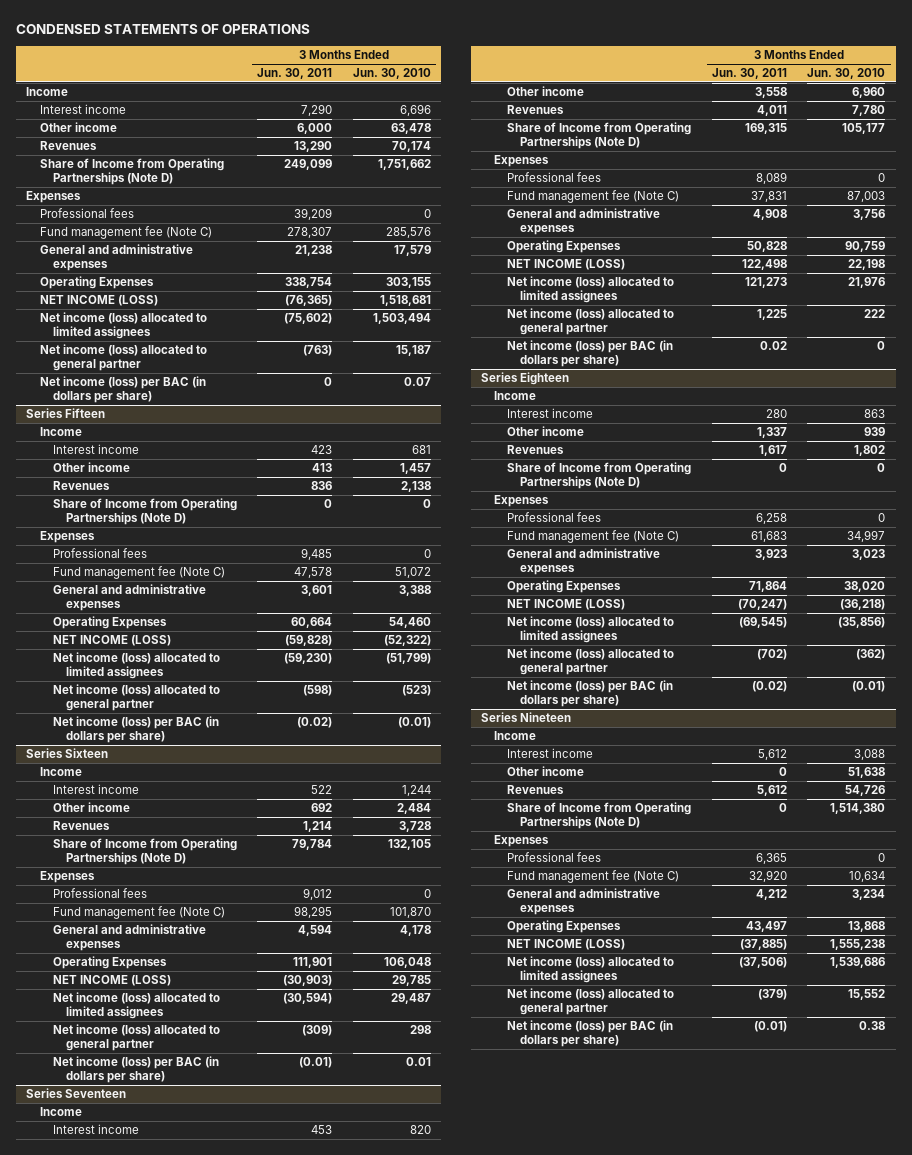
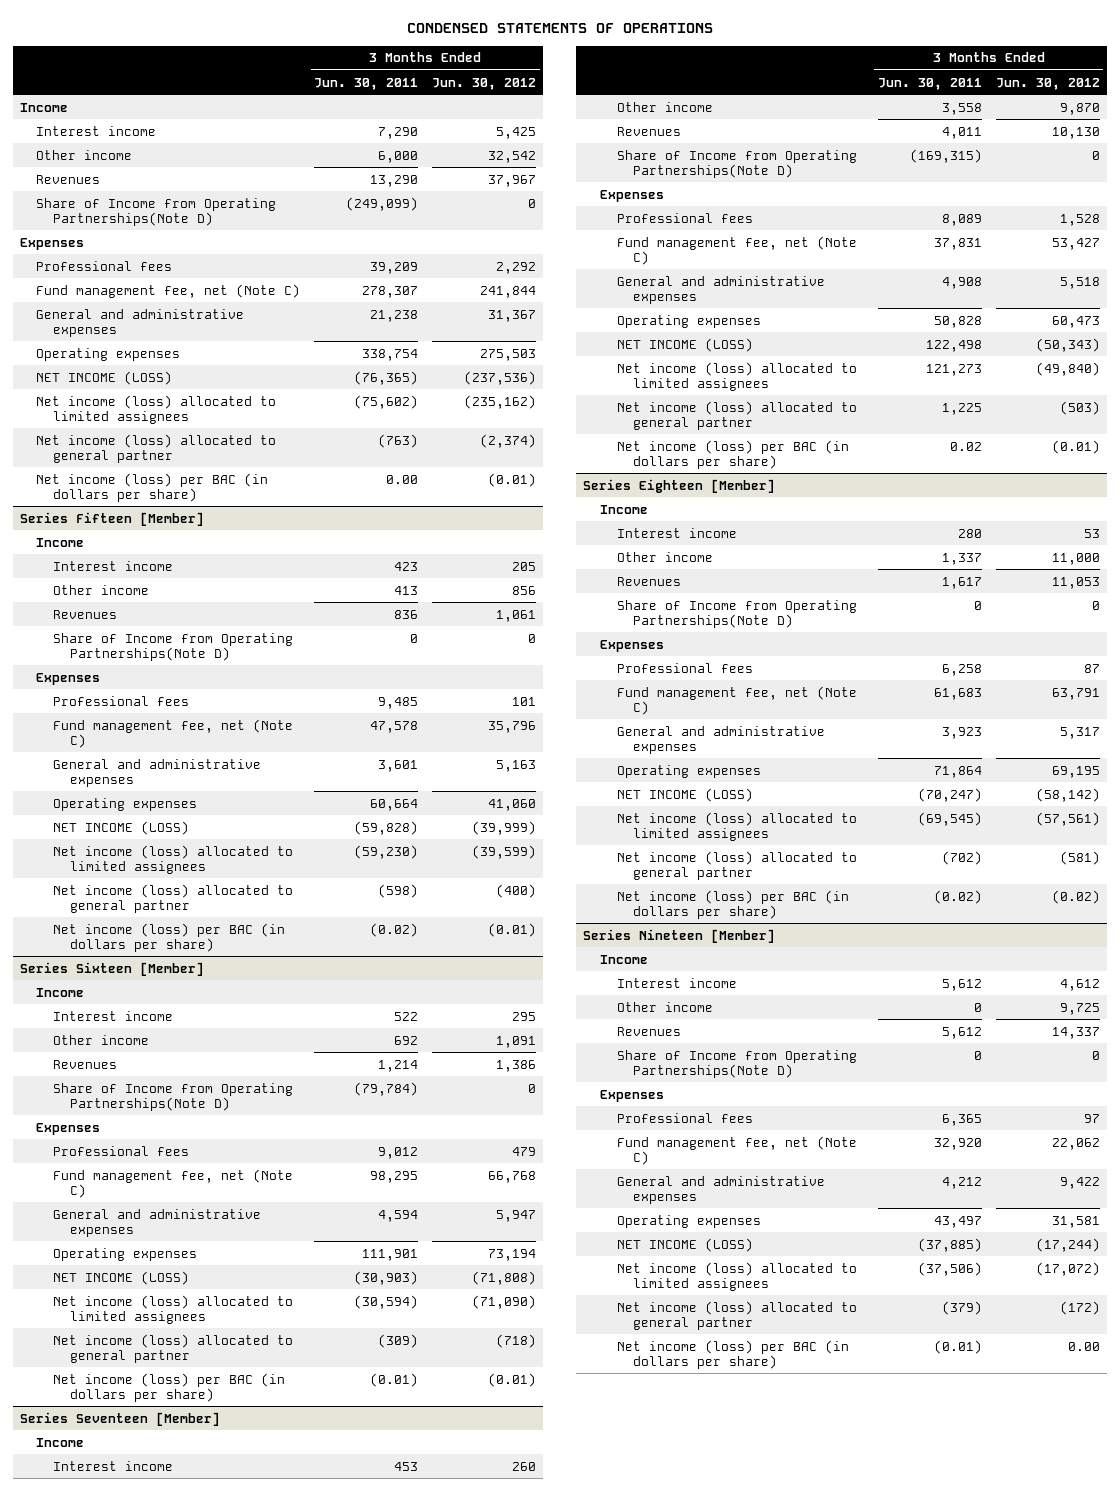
- | 3 Months Ended Jun. 30, 2011 | 3 Months Ended Jun. 30, 2010
+ | 3 Months Ended Jun. 30, 2011 | 3 Months Ended Jun. 30, 2012
- Share of Income from Operating Partnerships (Note D) | 249,099 | 1,751,662
+ Share of Income from Operating Partnerships(Note D) | (249,099) | 0
- Fund management fee (Note C) | 278,307 | 285,576
+ Fund management fee, net (Note C) | 278,307 | 241,844
- Operating Expenses | 338,754 | 303,155
+ Operating expenses | 338,754 | 275,503
- Net income (loss) per BAC (in dollars per share) | 0 | 0.07
- Series Fifteen
+ Net income (loss) per BAC (in dollars per share) | 0.00 | (0.01)
+ Series Fifteen [Member]
- Share of Income from Operating Partnerships (Note D) | 0 | 0
+ Share of Income from Operating Partnerships(Note D) | 0 | 0
- Fund management fee (Note C) | 47,578 | 51,072
+ Fund management fee, net (Note C) | 47,578 | 35,796
- Operating Expenses | 60,664 | 54,460
+ Operating expenses | 60,664 | 41,060
- Series Sixteen
+ Series Sixteen [Member]
- Share of Income from Operating Partnerships (Note D) | 79,784 | 132,105
+ Share of Income from Operating Partnerships(Note D) | (79,784) | 0
- Fund management fee (Note C) | 98,295 | 101,870
+ Fund management fee, net (Note C) | 98,295 | 66,768
- Operating Expenses | 111,901 | 106,048
+ Operating expenses | 111,901 | 73,194
- Series Seventeen
+ Series Seventeen [Member]
- Share of Income from Operating Partnerships (Note D) | 169,315 | 105,177
+ Share of Income from Operating Partnerships(Note D) | (169,315) | 0
- Fund management fee (Note C) | 37,831 | 87,003
+ Fund management fee, net (Note C) | 37,831 | 53,427
- Operating Expenses | 50,828 | 90,759
+ Operating expenses | 50,828 | 60,473
- Series Eighteen
+ Series Eighteen [Member]
- Share of Income from Operating Partnerships (Note D) | 0 | 0
+ Share of Income from Operating Partnerships(Note D) | 0 | 0
- Fund management fee (Note C) | 61,683 | 34,997
+ Fund management fee, net (Note C) | 61,683 | 63,791
- Operating Expenses | 71,864 | 38,020
+ Operating expenses | 71,864 | 69,195
- Series Nineteen
+ Series Nineteen [Member]
- Share of Income from Operating Partnerships (Note D) | 0 | 1,514,380
+ Share of Income from Operating Partnerships(Note D) | 0 | 0
- Fund management fee (Note C) | 32,920 | 10,634
+ Fund management fee, net (Note C) | 32,920 | 22,062
- Operating Expenses | 43,497 | 13,868
+ Operating expenses | 43,497 | 31,581

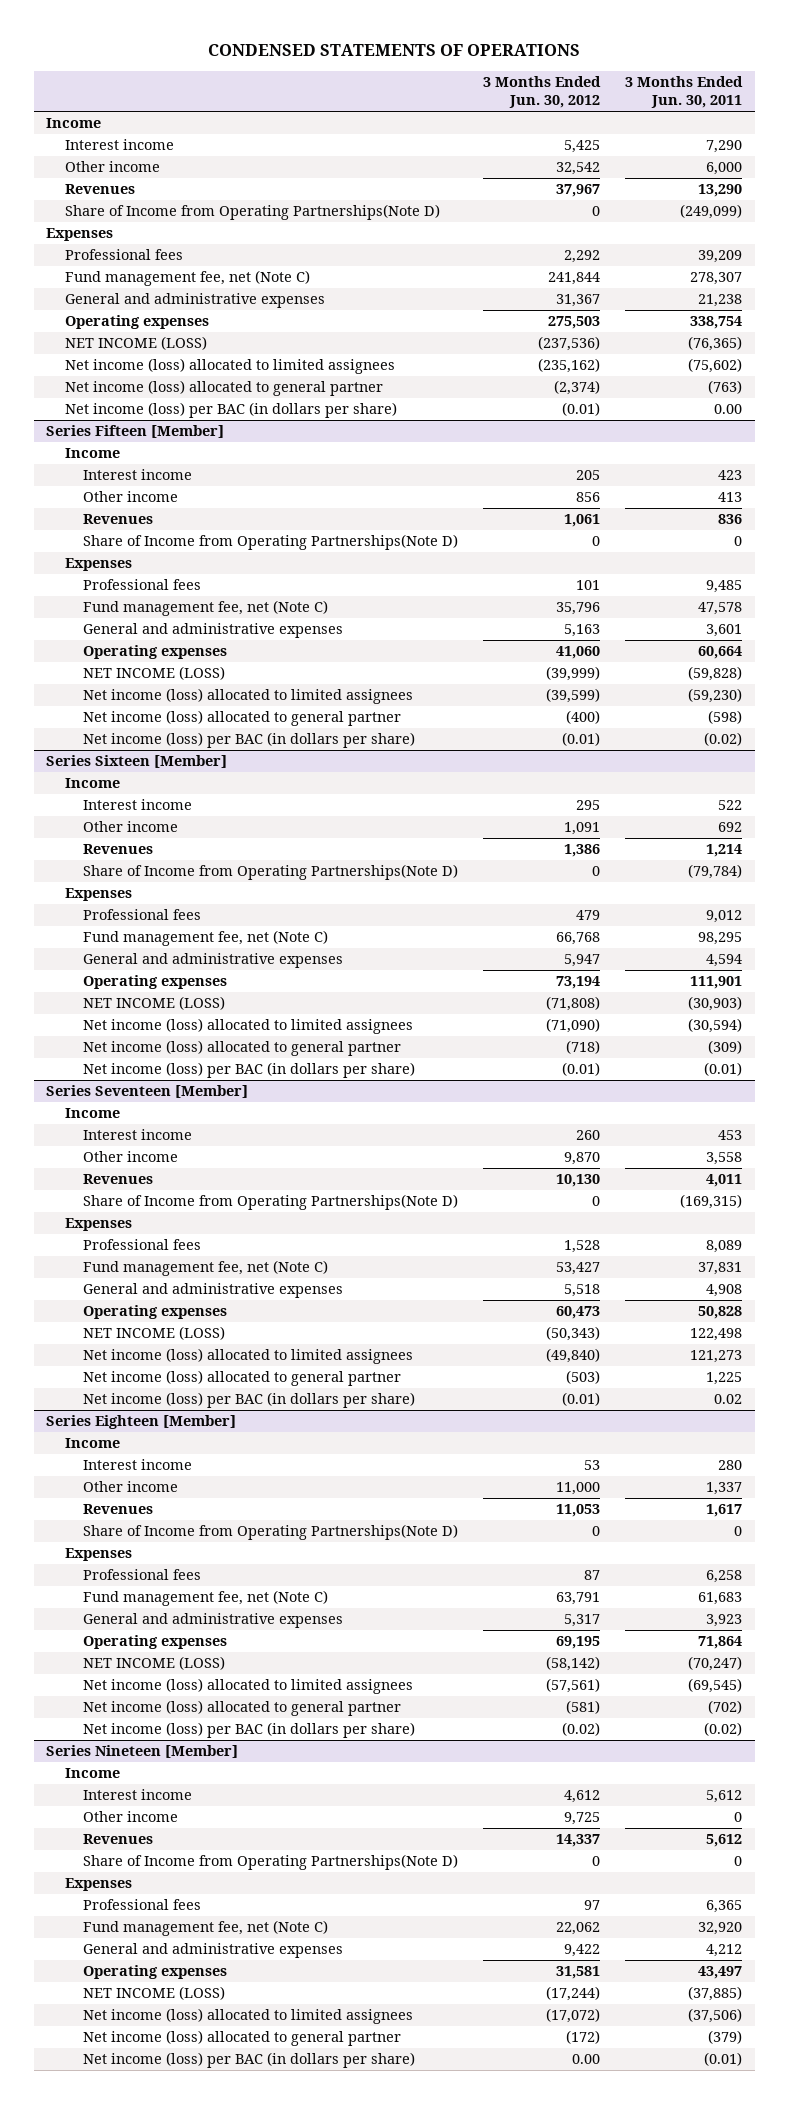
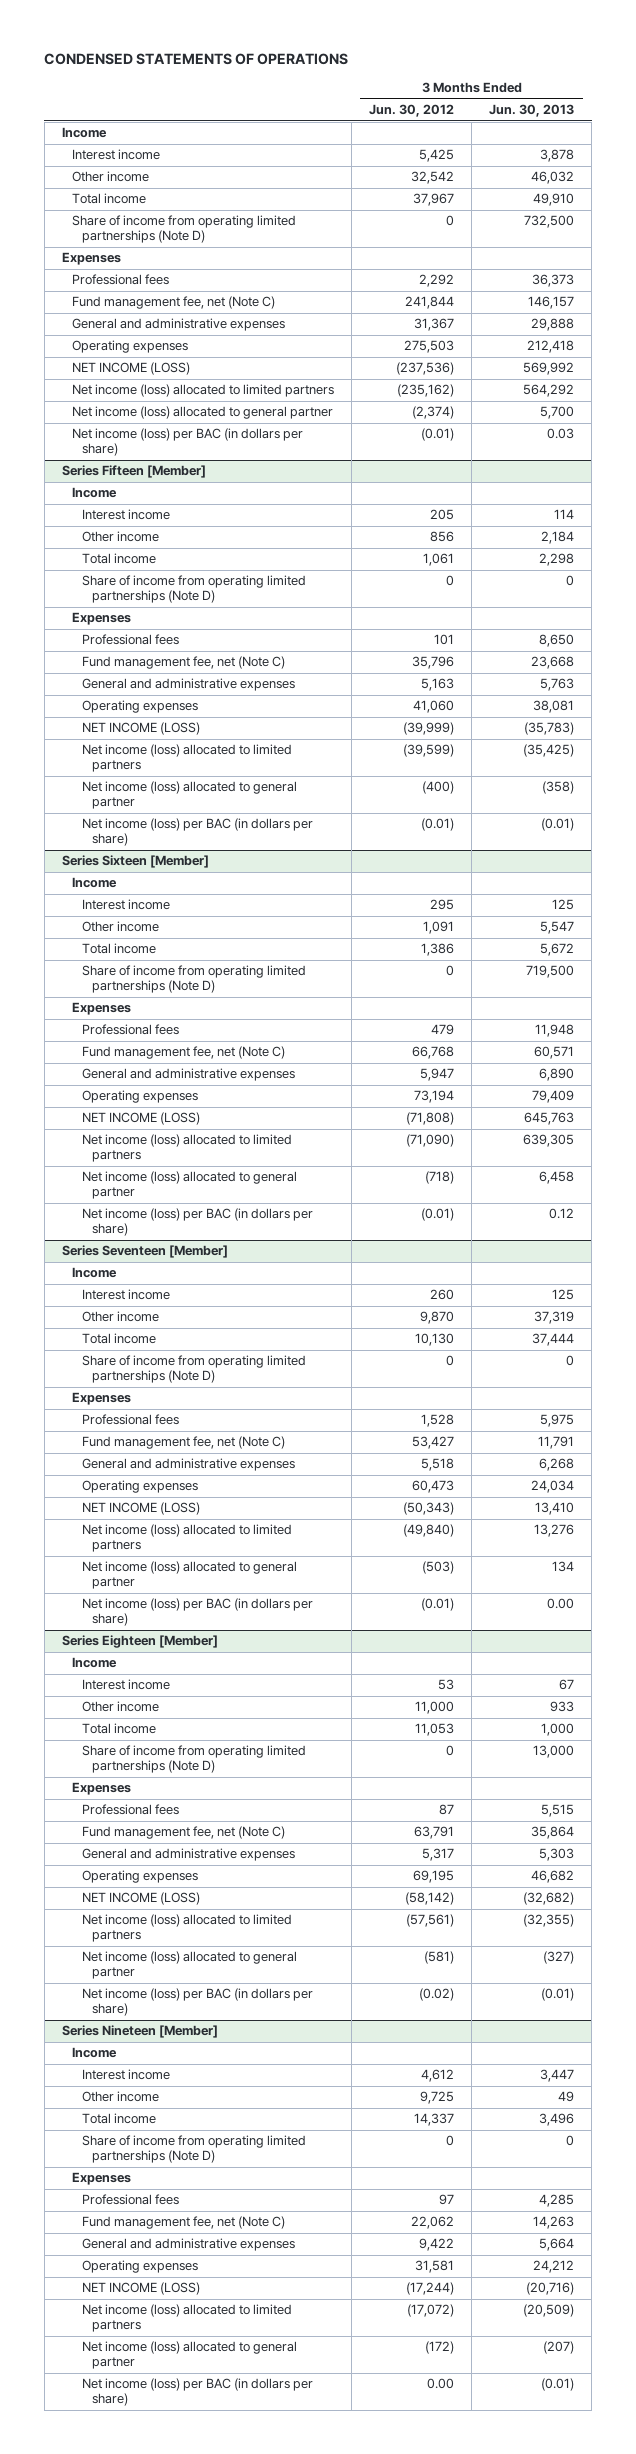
- | 3 Months Ended Jun. 30, 2012 | 3 Months Ended Jun. 30, 2011
+ | 3 Months Ended Jun. 30, 2012 | 3 Months Ended Jun. 30, 2013
- Revenues | 37,967 | 13,290
- Share of Income from Operating Partnerships(Note D) | 0 | (249,099)
+ Total income | 37,967 | 49,910
+ Share of income from operating limited partnerships (Note D) | 0 | 732,500
- Net income (loss) allocated to limited assignees | (235,162) | (75,602)
+ Net income (loss) allocated to limited partners | (235,162) | 564,292
@ Series Fifteen [Member]
- Revenues | 1,061 | 836
- Share of Income from Operating Partnerships(Note D) | 0 | 0
+ Total income | 1,061 | 2,298
+ Share of income from operating limited partnerships (Note D) | 0 | 0
- Net income (loss) allocated to limited assignees | (39,599) | (59,230)
+ Net income (loss) allocated to limited partners | (39,599) | (35,425)
@ Series Sixteen [Member]
- Revenues | 1,386 | 1,214
- Share of Income from Operating Partnerships(Note D) | 0 | (79,784)
+ Total income | 1,386 | 5,672
+ Share of income from operating limited partnerships (Note D) | 0 | 719,500
- Net income (loss) allocated to limited assignees | (71,090) | (30,594)
+ Net income (loss) allocated to limited partners | (71,090) | 639,305
@ Series Seventeen [Member]
- Revenues | 10,130 | 4,011
- Share of Income from Operating Partnerships(Note D) | 0 | (169,315)
+ Total income | 10,130 | 37,444
+ Share of income from operating limited partnerships (Note D) | 0 | 0
- Net income (loss) allocated to limited assignees | (49,840) | 121,273
+ Net income (loss) allocated to limited partners | (49,840) | 13,276
@ Series Eighteen [Member]
- Revenues | 11,053 | 1,617
- Share of Income from Operating Partnerships(Note D) | 0 | 0
+ Total income | 11,053 | 1,000
+ Share of income from operating limited partnerships (Note D) | 0 | 13,000
- Net income (loss) allocated to limited assignees | (57,561) | (69,545)
+ Net income (loss) allocated to limited partners | (57,561) | (32,355)
@ Series Nineteen [Member]
- Revenues | 14,337 | 5,612
- Share of Income from Operating Partnerships(Note D) | 0 | 0
+ Total income | 14,337 | 3,496
+ Share of income from operating limited partnerships (Note D) | 0 | 0
- Net income (loss) allocated to limited assignees | (17,072) | (37,506)
+ Net income (loss) allocated to limited partners | (17,072) | (20,509)

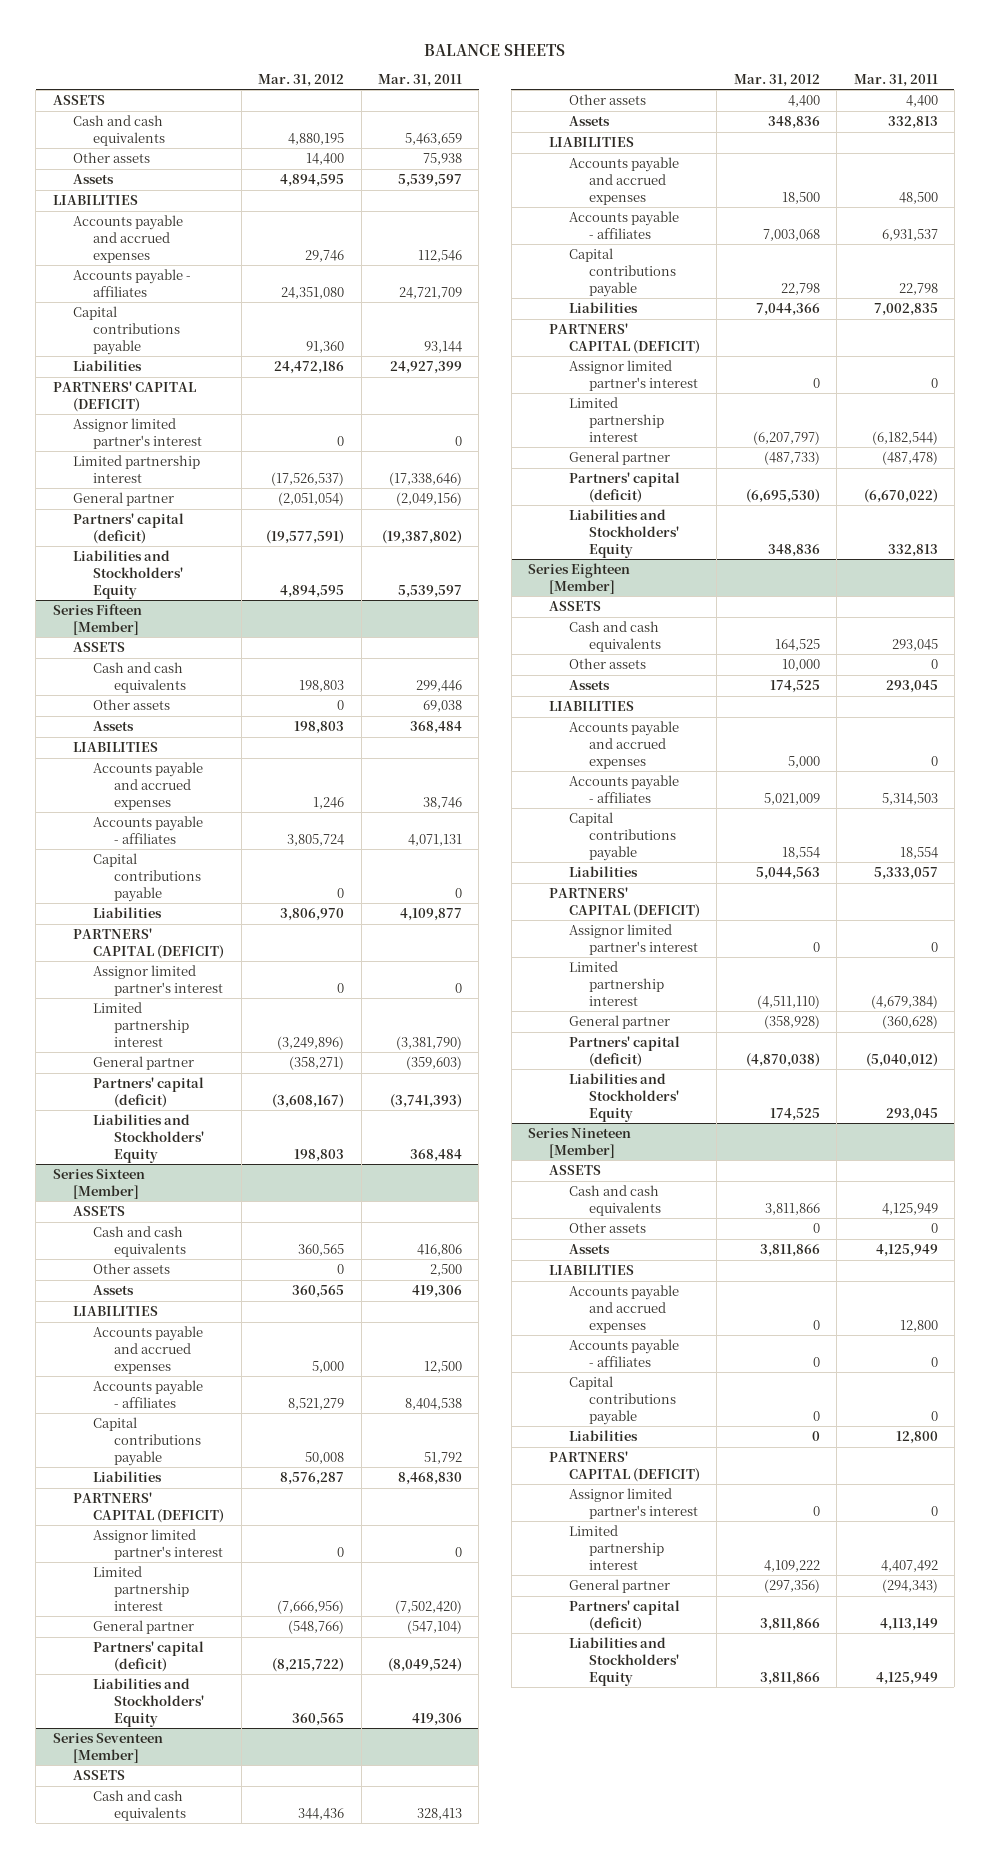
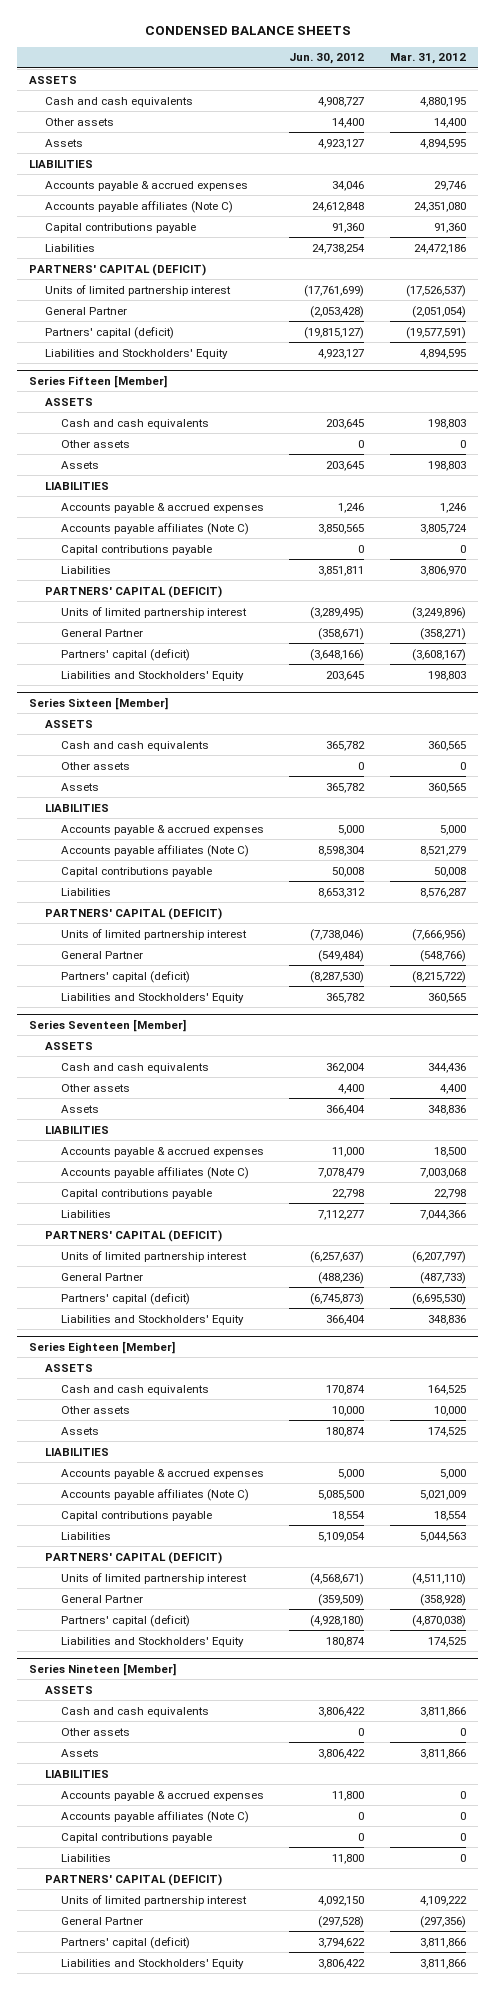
- BALANCE SHEETS
+ CONDENSED BALANCE SHEETS
- | Mar. 31, 2012 | Mar. 31, 2011
+ | Jun. 30, 2012 | Mar. 31, 2012
- Accounts payable and accrued expenses | 29,746 | 112,546
- Accounts payable - affiliates | 24,351,080 | 24,721,709
+ Accounts payable & accrued expenses | 34,046 | 29,746
+ Accounts payable affiliates (Note C) | 24,612,848 | 24,351,080
- Assignor limited partner's interest | 0 | 0
- Limited partnership interest | (17,526,537) | (17,338,646)
- General partner | (2,051,054) | (2,049,156)
+ Units of limited partnership interest | (17,761,699) | (17,526,537)
+ General Partner | (2,053,428) | (2,051,054)
@ Series Fifteen [Member]
- Accounts payable and accrued expenses | 1,246 | 38,746
- Accounts payable - affiliates | 3,805,724 | 4,071,131
+ Accounts payable & accrued expenses | 1,246 | 1,246
+ Accounts payable affiliates (Note C) | 3,850,565 | 3,805,724
- Assignor limited partner's interest | 0 | 0
- Limited partnership interest | (3,249,896) | (3,381,790)
- General partner | (358,271) | (359,603)
+ Units of limited partnership interest | (3,289,495) | (3,249,896)
+ General Partner | (358,671) | (358,271)
@ Series Sixteen [Member]
- Accounts payable and accrued expenses | 5,000 | 12,500
- Accounts payable - affiliates | 8,521,279 | 8,404,538
+ Accounts payable & accrued expenses | 5,000 | 5,000
+ Accounts payable affiliates (Note C) | 8,598,304 | 8,521,279
- Assignor limited partner's interest | 0 | 0
- Limited partnership interest | (7,666,956) | (7,502,420)
- General partner | (548,766) | (547,104)
+ Units of limited partnership interest | (7,738,046) | (7,666,956)
+ General Partner | (549,484) | (548,766)
@ Series Seventeen [Member]
- Accounts payable and accrued expenses | 18,500 | 48,500
- Accounts payable - affiliates | 7,003,068 | 6,931,537
+ Accounts payable & accrued expenses | 11,000 | 18,500
+ Accounts payable affiliates (Note C) | 7,078,479 | 7,003,068
- Assignor limited partner's interest | 0 | 0
- Limited partnership interest | (6,207,797) | (6,182,544)
- General partner | (487,733) | (487,478)
+ Units of limited partnership interest | (6,257,637) | (6,207,797)
+ General Partner | (488,236) | (487,733)
@ Series Eighteen [Member]
- Accounts payable and accrued expenses | 5,000 | 0
- Accounts payable - affiliates | 5,021,009 | 5,314,503
+ Accounts payable & accrued expenses | 5,000 | 5,000
+ Accounts payable affiliates (Note C) | 5,085,500 | 5,021,009
- Assignor limited partner's interest | 0 | 0
- Limited partnership interest | (4,511,110) | (4,679,384)
- General partner | (358,928) | (360,628)
+ Units of limited partnership interest | (4,568,671) | (4,511,110)
+ General Partner | (359,509) | (358,928)
@ Series Nineteen [Member]
- Accounts payable and accrued expenses | 0 | 12,800
- Accounts payable - affiliates | 0 | 0
+ Accounts payable & accrued expenses | 11,800 | 0
+ Accounts payable affiliates (Note C) | 0 | 0
- Assignor limited partner's interest | 0 | 0
- Limited partnership interest | 4,109,222 | 4,407,492
- General partner | (297,356) | (294,343)
+ Units of limited partnership interest | 4,092,150 | 4,109,222
+ General Partner | (297,528) | (297,356)

